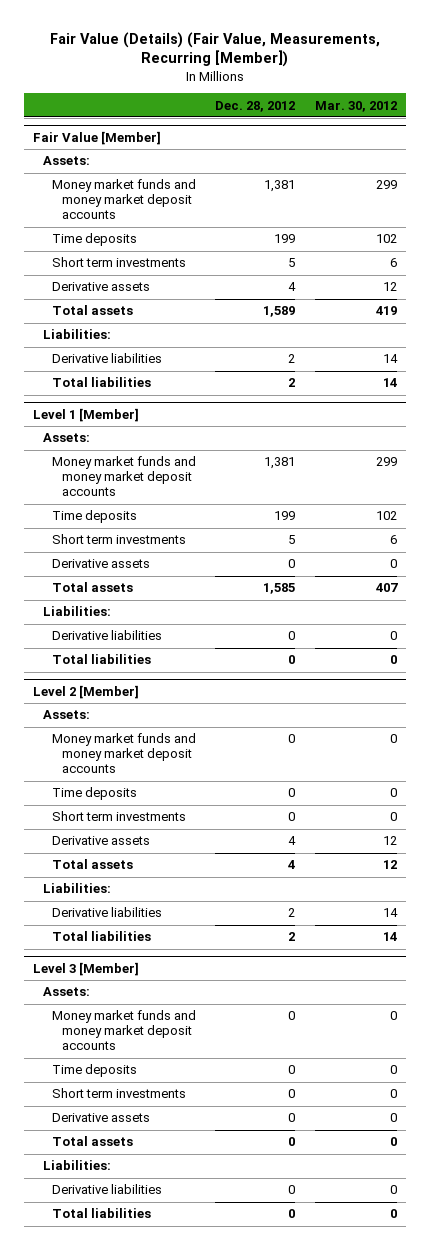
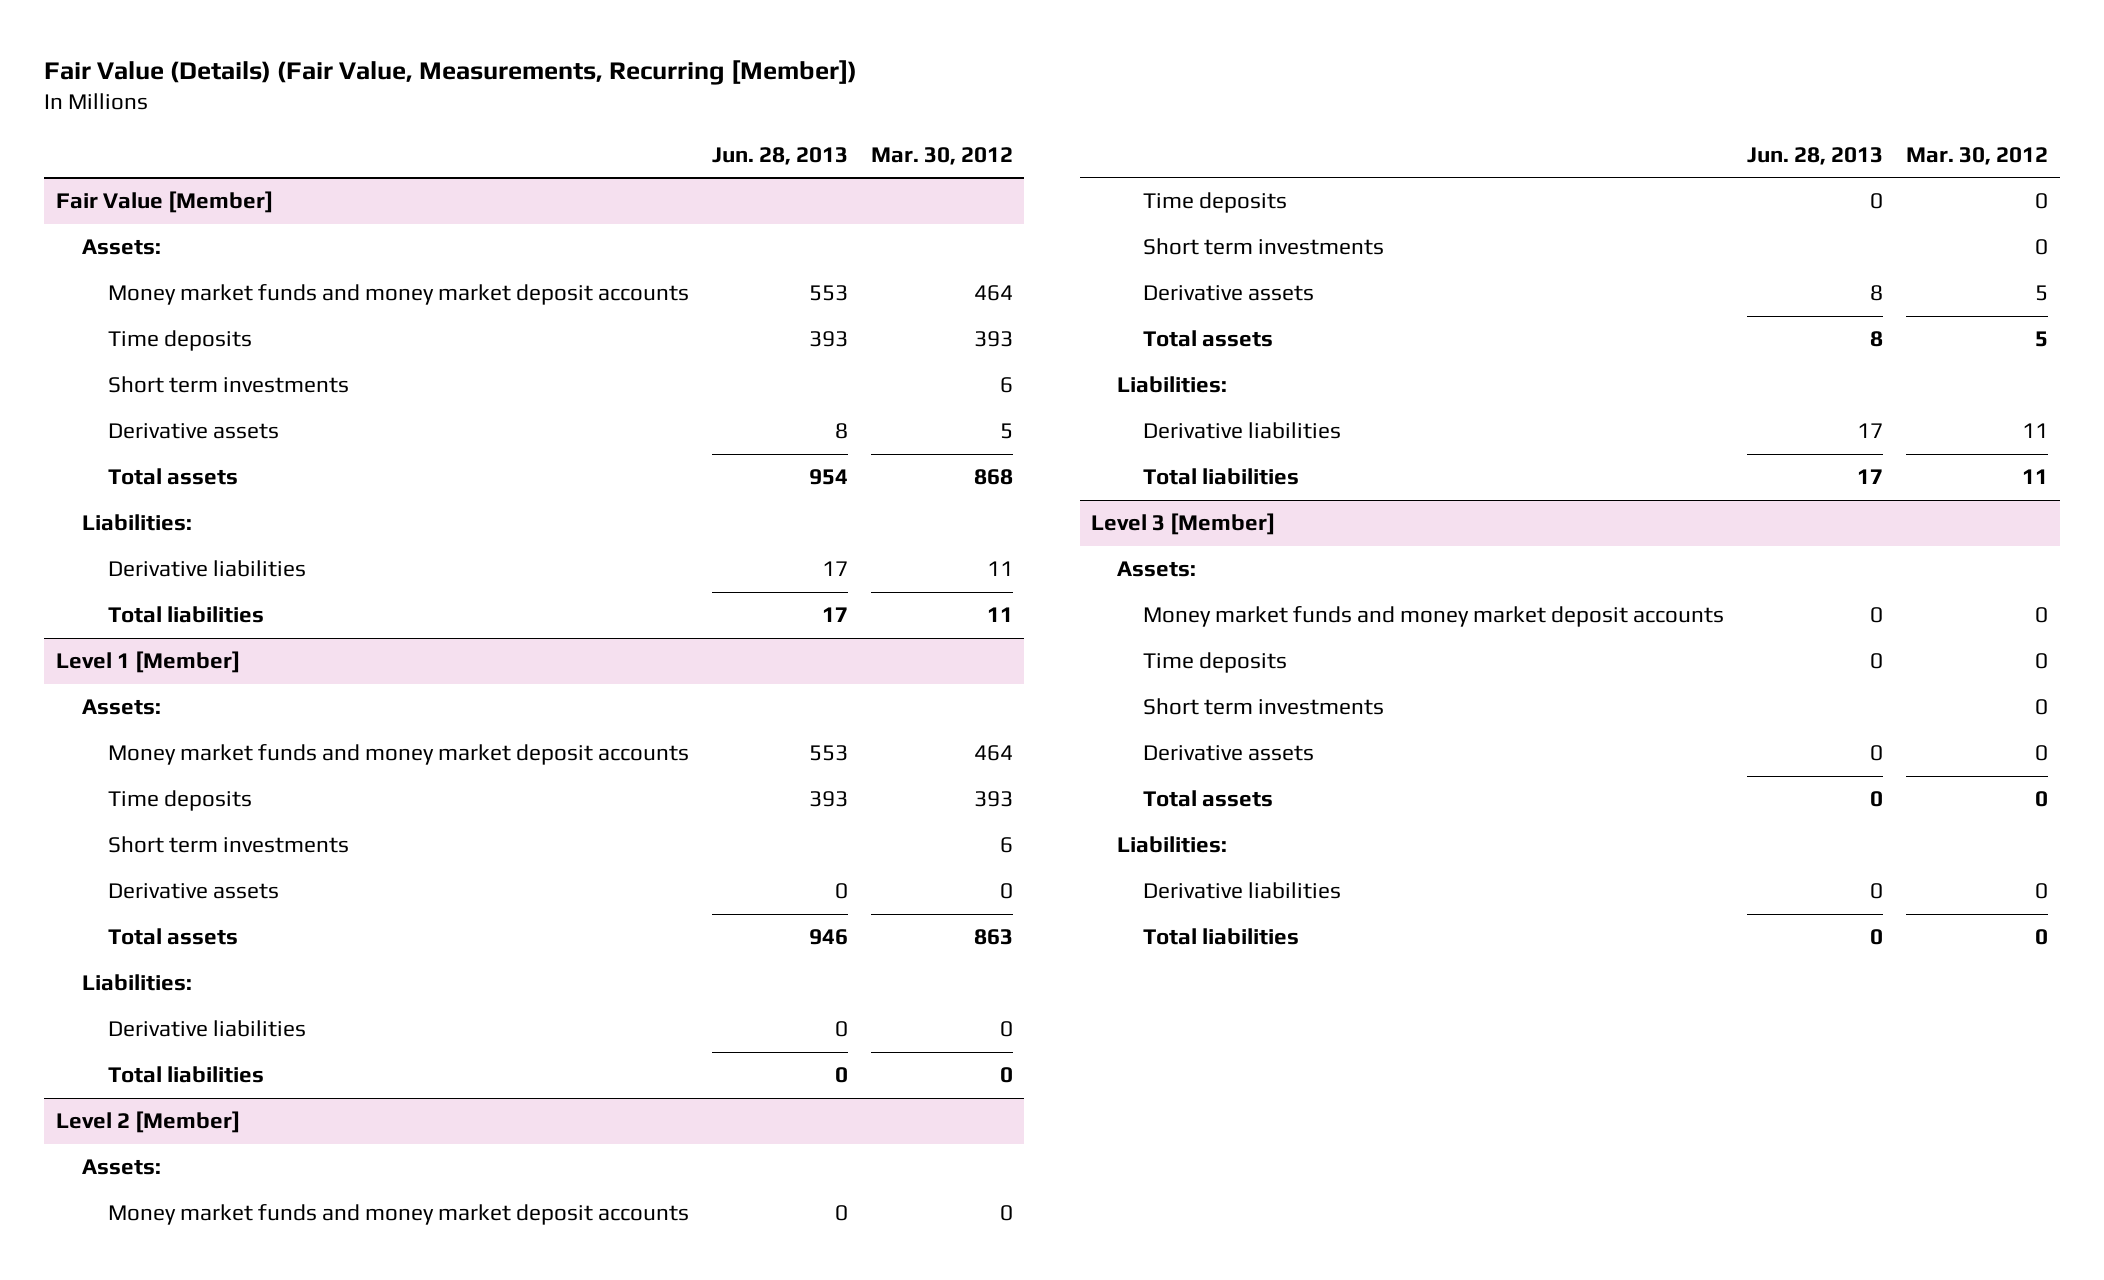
- | Dec. 28, 2012 | Mar. 30, 2012
+ | Jun. 28, 2013 | Mar. 30, 2012
@ Fair Value [Member]
- Money market funds and money market deposit accounts | 1,381 | 299
- Time deposits | 199 | 102
+ Money market funds and money market deposit accounts | 553 | 464
+ Time deposits | 393 | 393
- Derivative assets | 4 | 12
- Total assets | 1,589 | 419
+ Derivative assets | 8 | 5
+ Total assets | 954 | 868
- Derivative liabilities | 2 | 14
- Total liabilities | 2 | 14
+ Derivative liabilities | 17 | 11
+ Total liabilities | 17 | 11
@ Level 1 [Member]
- Money market funds and money market deposit accounts | 1,381 | 299
- Time deposits | 199 | 102
+ Money market funds and money market deposit accounts | 553 | 464
+ Time deposits | 393 | 393
- Total assets | 1,585 | 407
+ Total assets | 946 | 863
@ Level 2 [Member]
- Derivative assets | 4 | 12
- Total assets | 4 | 12
+ Derivative assets | 8 | 5
+ Total assets | 8 | 5
- Derivative liabilities | 2 | 14
- Total liabilities | 2 | 14
+ Derivative liabilities | 17 | 11
+ Total liabilities | 17 | 11

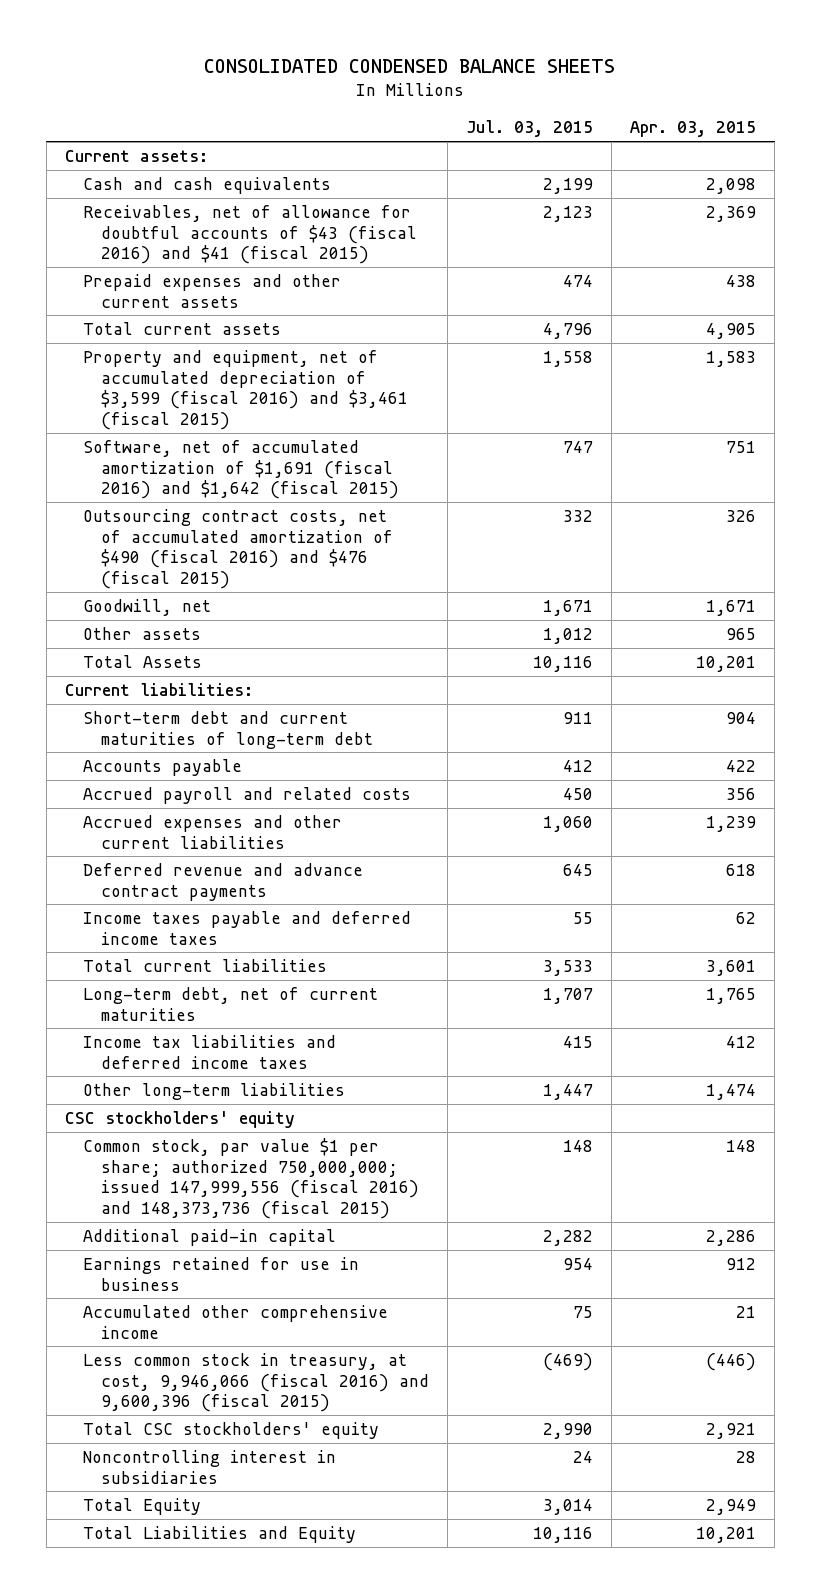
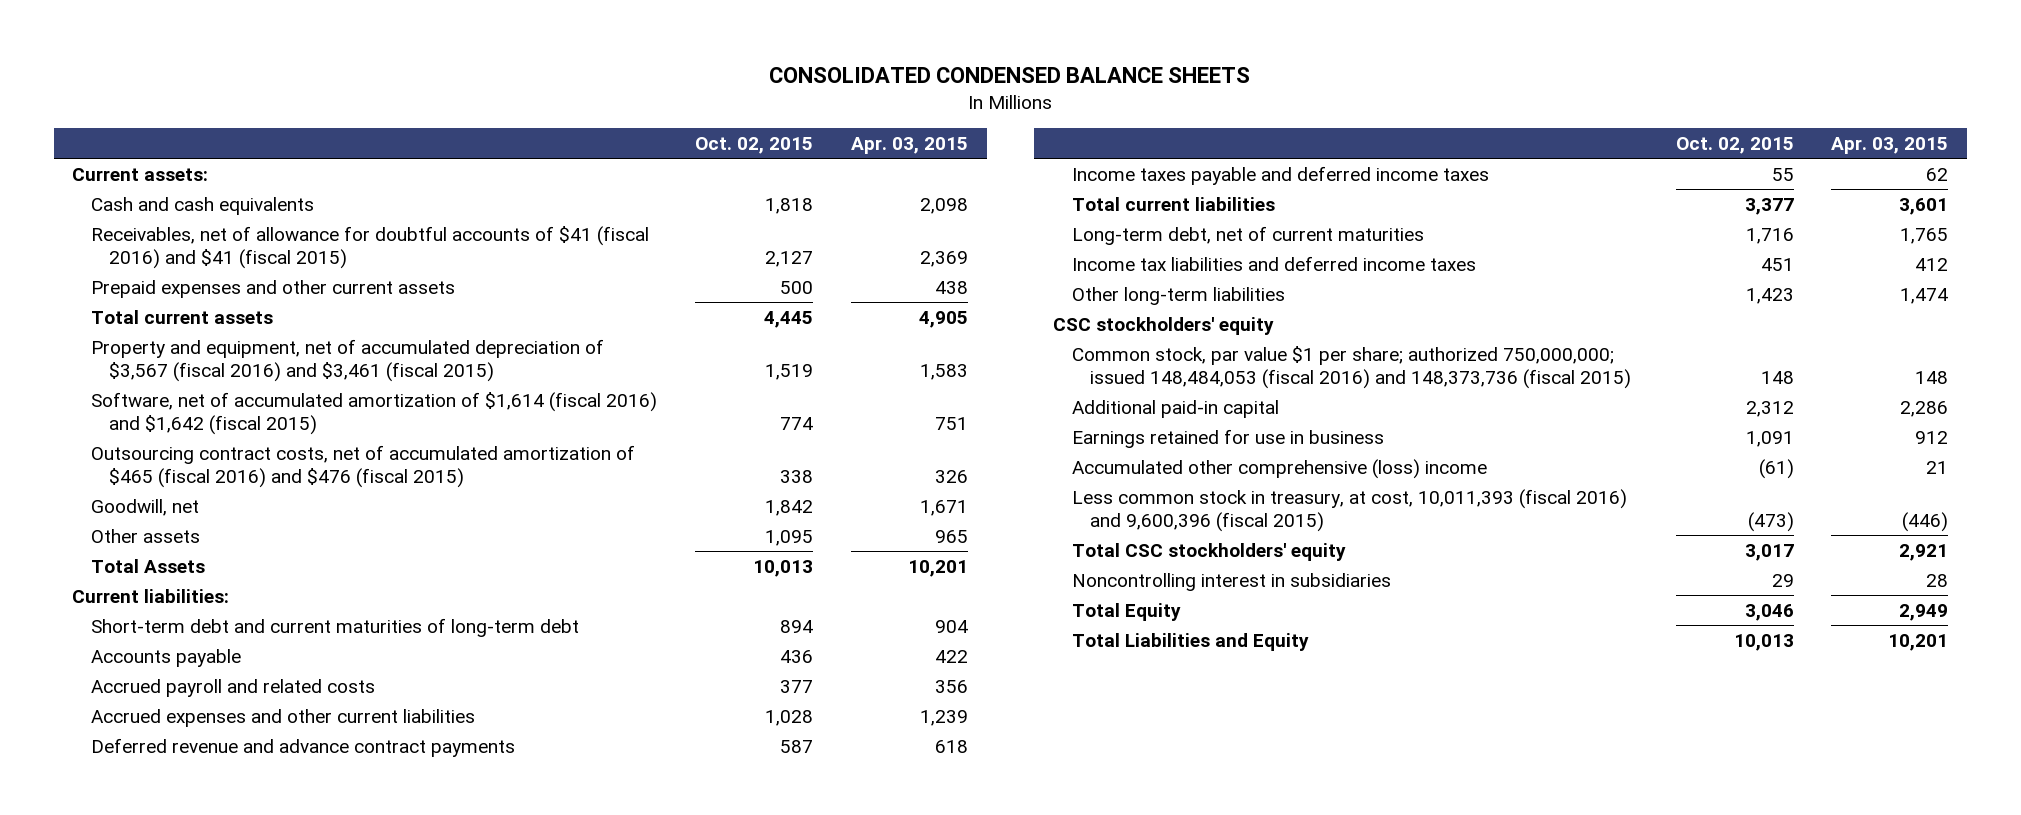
- | Jul. 03, 2015 | Apr. 03, 2015
+ | Oct. 02, 2015 | Apr. 03, 2015
- Receivables, net of allowance for doubtful accounts of $43 (fiscal 2016) and $41 (fiscal 2015) | 2,123 | 2,369
+ Receivables, net of allowance for doubtful accounts of $41 (fiscal 2016) and $41 (fiscal 2015) | 2,127 | 2,369
- Property and equipment, net of accumulated depreciation of $3,599 (fiscal 2016) and $3,461 (fiscal 2015) | 1,558 | 1,583
- Software, net of accumulated amortization of $1,691 (fiscal 2016) and $1,642 (fiscal 2015) | 747 | 751
- Outsourcing contract costs, net of accumulated amortization of $490 (fiscal 2016) and $476 (fiscal 2015) | 332 | 326
+ Property and equipment, net of accumulated depreciation of $3,567 (fiscal 2016) and $3,461 (fiscal 2015) | 1,519 | 1,583
+ Software, net of accumulated amortization of $1,614 (fiscal 2016) and $1,642 (fiscal 2015) | 774 | 751
+ Outsourcing contract costs, net of accumulated amortization of $465 (fiscal 2016) and $476 (fiscal 2015) | 338 | 326
- Common stock, par value $1 per share; authorized 750,000,000; issued 147,999,556 (fiscal 2016) and 148,373,736 (fiscal 2015) | 148 | 148
+ Common stock, par value $1 per share; authorized 750,000,000; issued 148,484,053 (fiscal 2016) and 148,373,736 (fiscal 2015) | 148 | 148
- Accumulated other comprehensive income | 75 | 21
- Less common stock in treasury, at cost, 9,946,066 (fiscal 2016) and 9,600,396 (fiscal 2015) | (469) | (446)
+ Accumulated other comprehensive (loss) income | (61) | 21
+ Less common stock in treasury, at cost, 10,011,393 (fiscal 2016) and 9,600,396 (fiscal 2015) | (473) | (446)

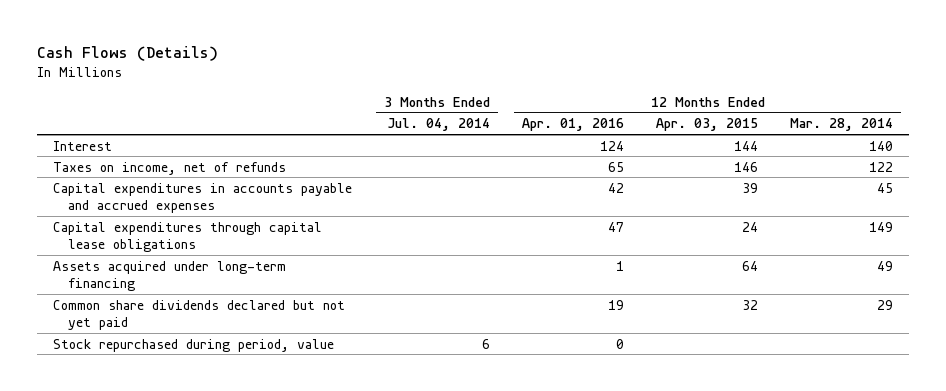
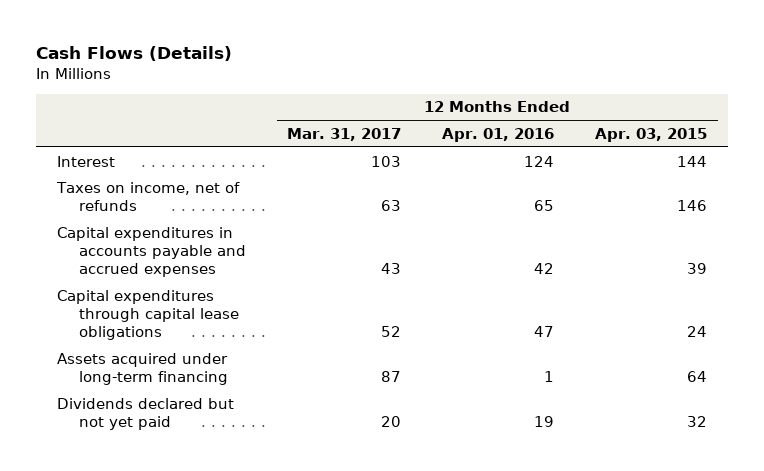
- | 3 Months Ended Jul. 04, 2014 | 12 Months Ended Apr. 01, 2016 | 12 Months Ended Apr. 03, 2015 | 12 Months Ended Mar. 28, 2014
+ | 12 Months Ended Mar. 31, 2017 | 12 Months Ended Apr. 01, 2016 | 12 Months Ended Apr. 03, 2015
- Common share dividends declared but not yet paid | | 19 | 32 | 29
- Stock repurchased during period, value | 6 | 0 | |
+ Dividends declared but not yet paid | 20 | 19 | 32

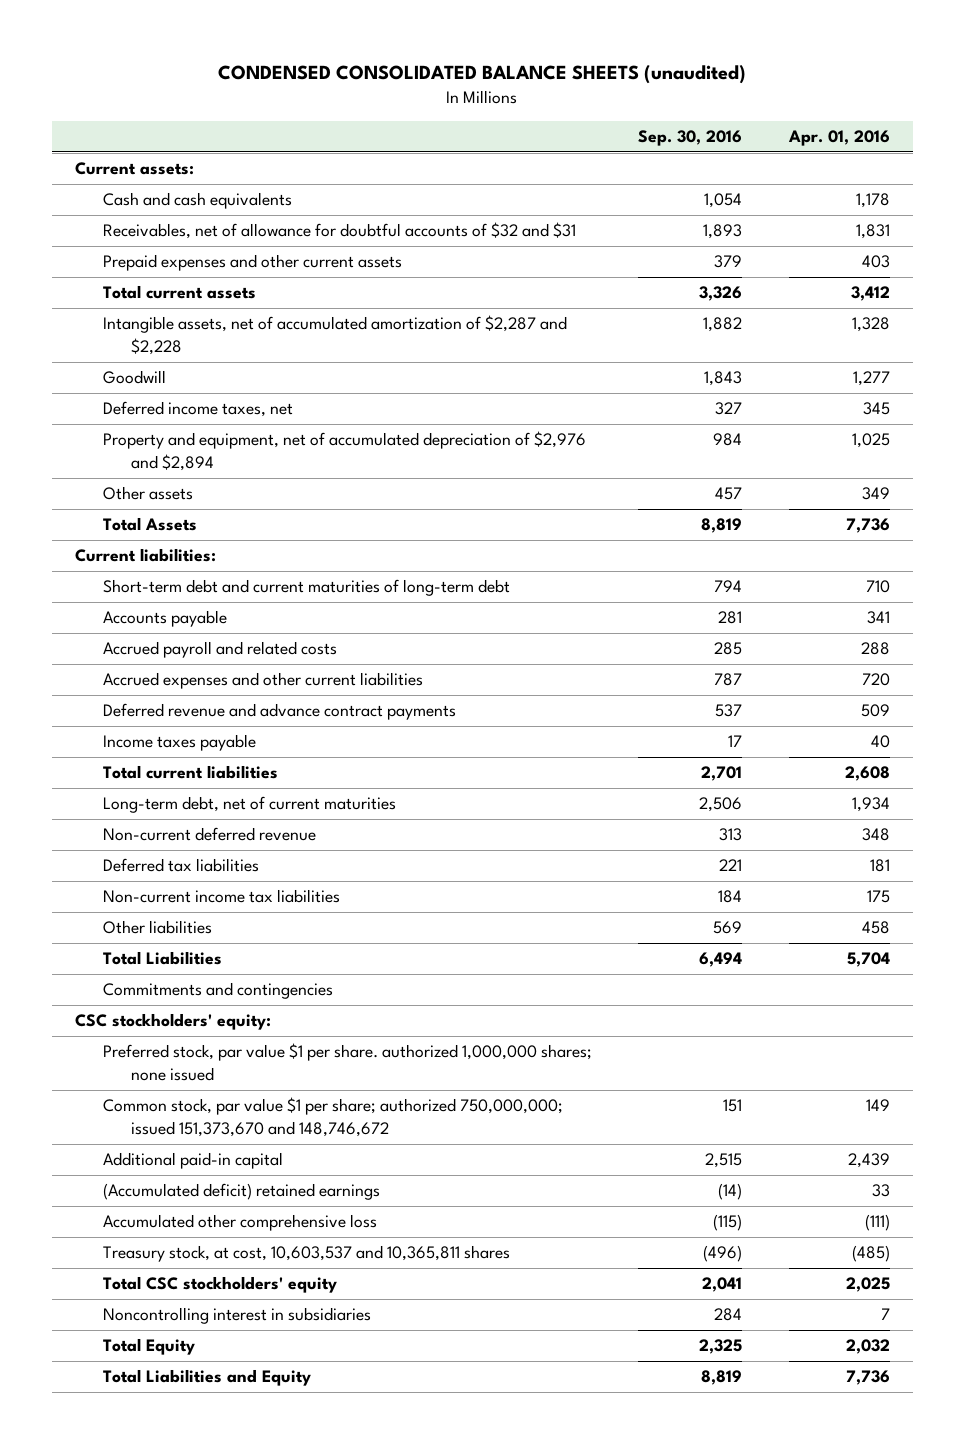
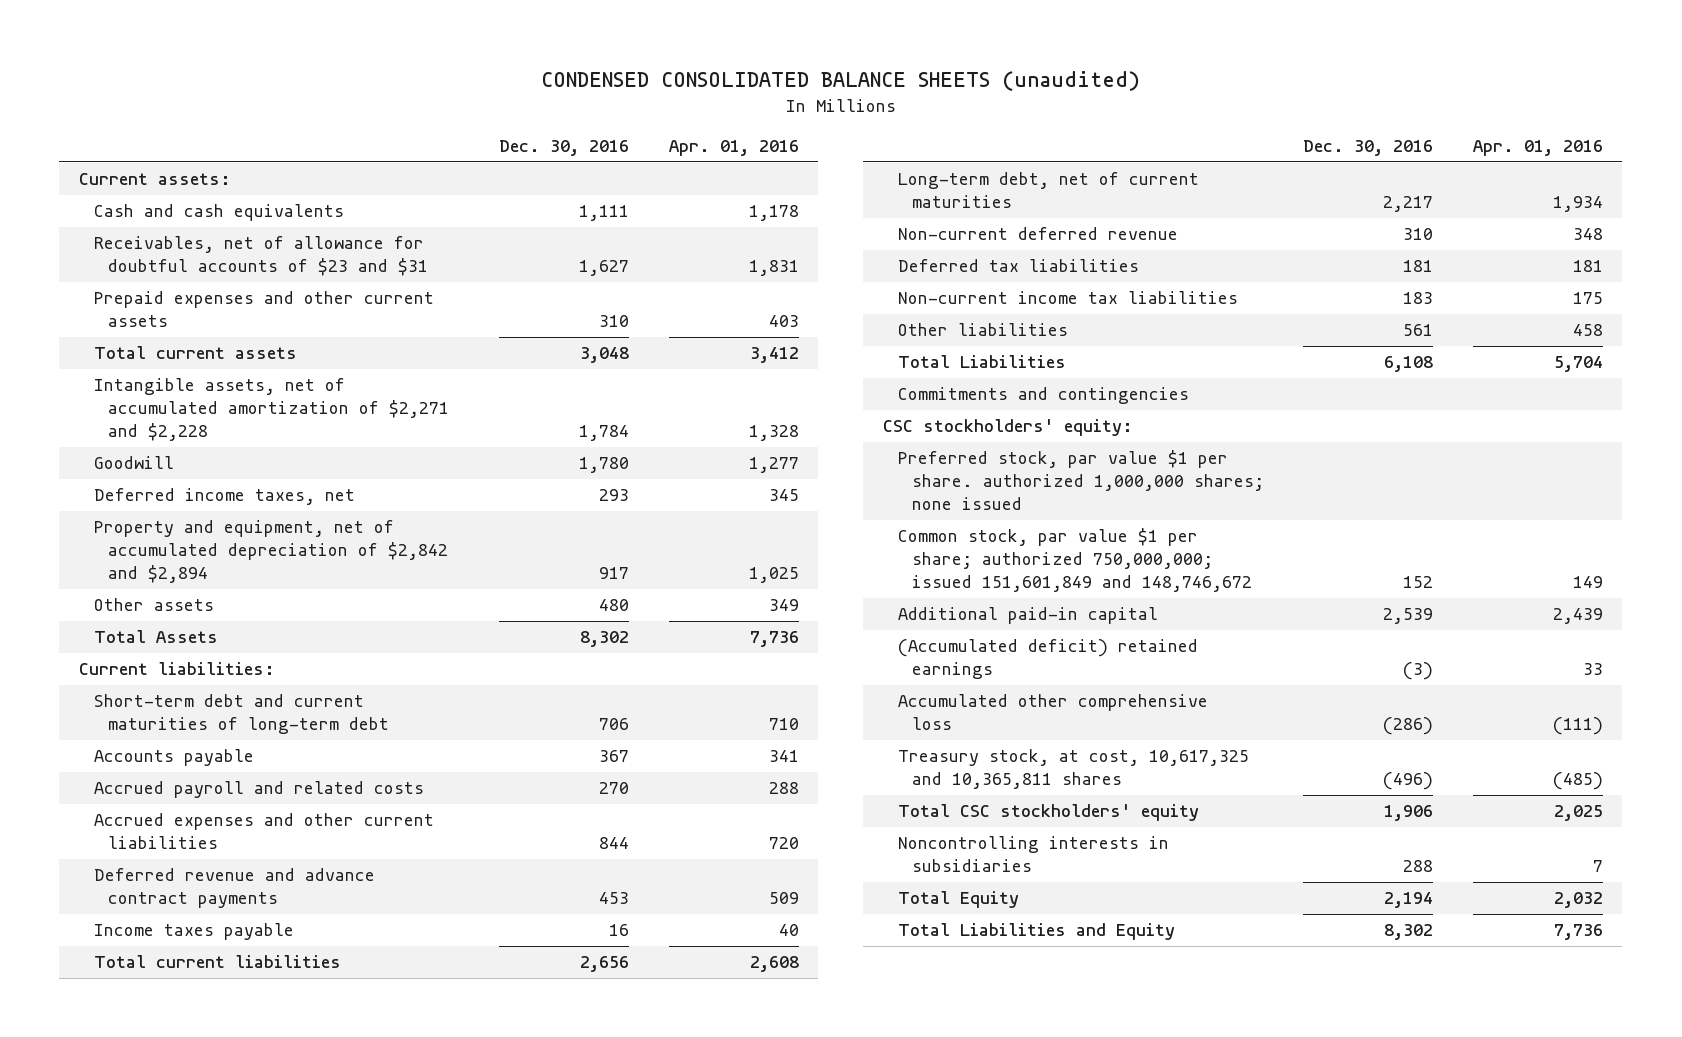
- | Sep. 30, 2016 | Apr. 01, 2016
+ | Dec. 30, 2016 | Apr. 01, 2016
- Receivables, net of allowance for doubtful accounts of $32 and $31 | 1,893 | 1,831
+ Receivables, net of allowance for doubtful accounts of $23 and $31 | 1,627 | 1,831
- Intangible assets, net of accumulated amortization of $2,287 and $2,228 | 1,882 | 1,328
+ Intangible assets, net of accumulated amortization of $2,271 and $2,228 | 1,784 | 1,328
- Property and equipment, net of accumulated depreciation of $2,976 and $2,894 | 984 | 1,025
+ Property and equipment, net of accumulated depreciation of $2,842 and $2,894 | 917 | 1,025
- Common stock, par value $1 per share; authorized 750,000,000; issued 151,373,670 and 148,746,672 | 151 | 149
+ Common stock, par value $1 per share; authorized 750,000,000; issued 151,601,849 and 148,746,672 | 152 | 149
- Treasury stock, at cost, 10,603,537 and 10,365,811 shares | (496) | (485)
+ Treasury stock, at cost, 10,617,325 and 10,365,811 shares | (496) | (485)
- Noncontrolling interest in subsidiaries | 284 | 7
+ Noncontrolling interests in subsidiaries | 288 | 7

